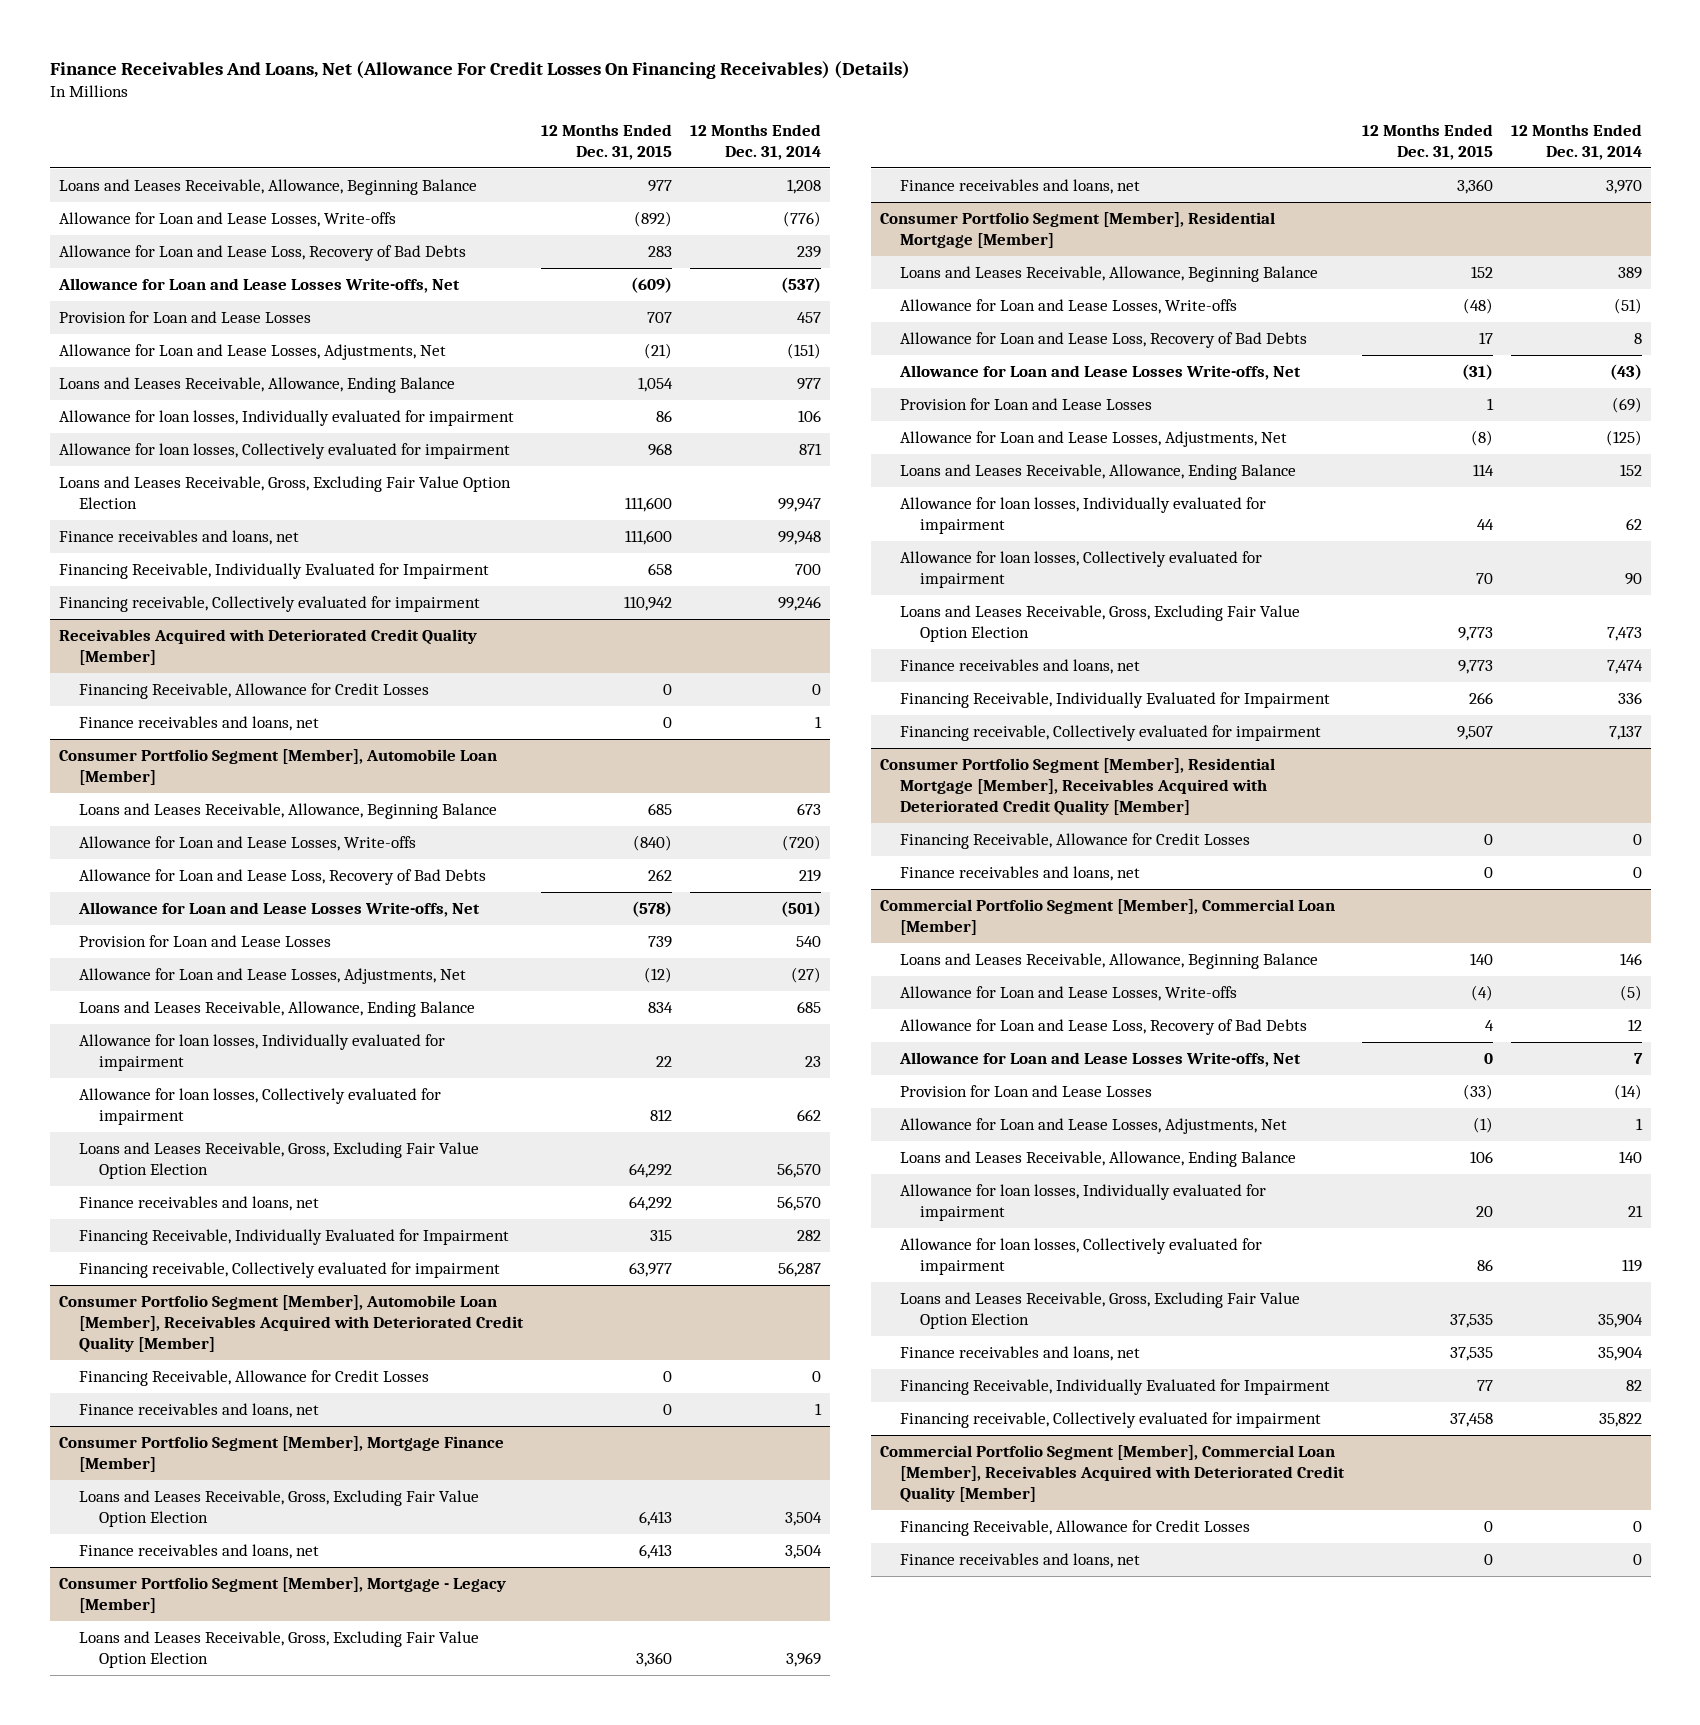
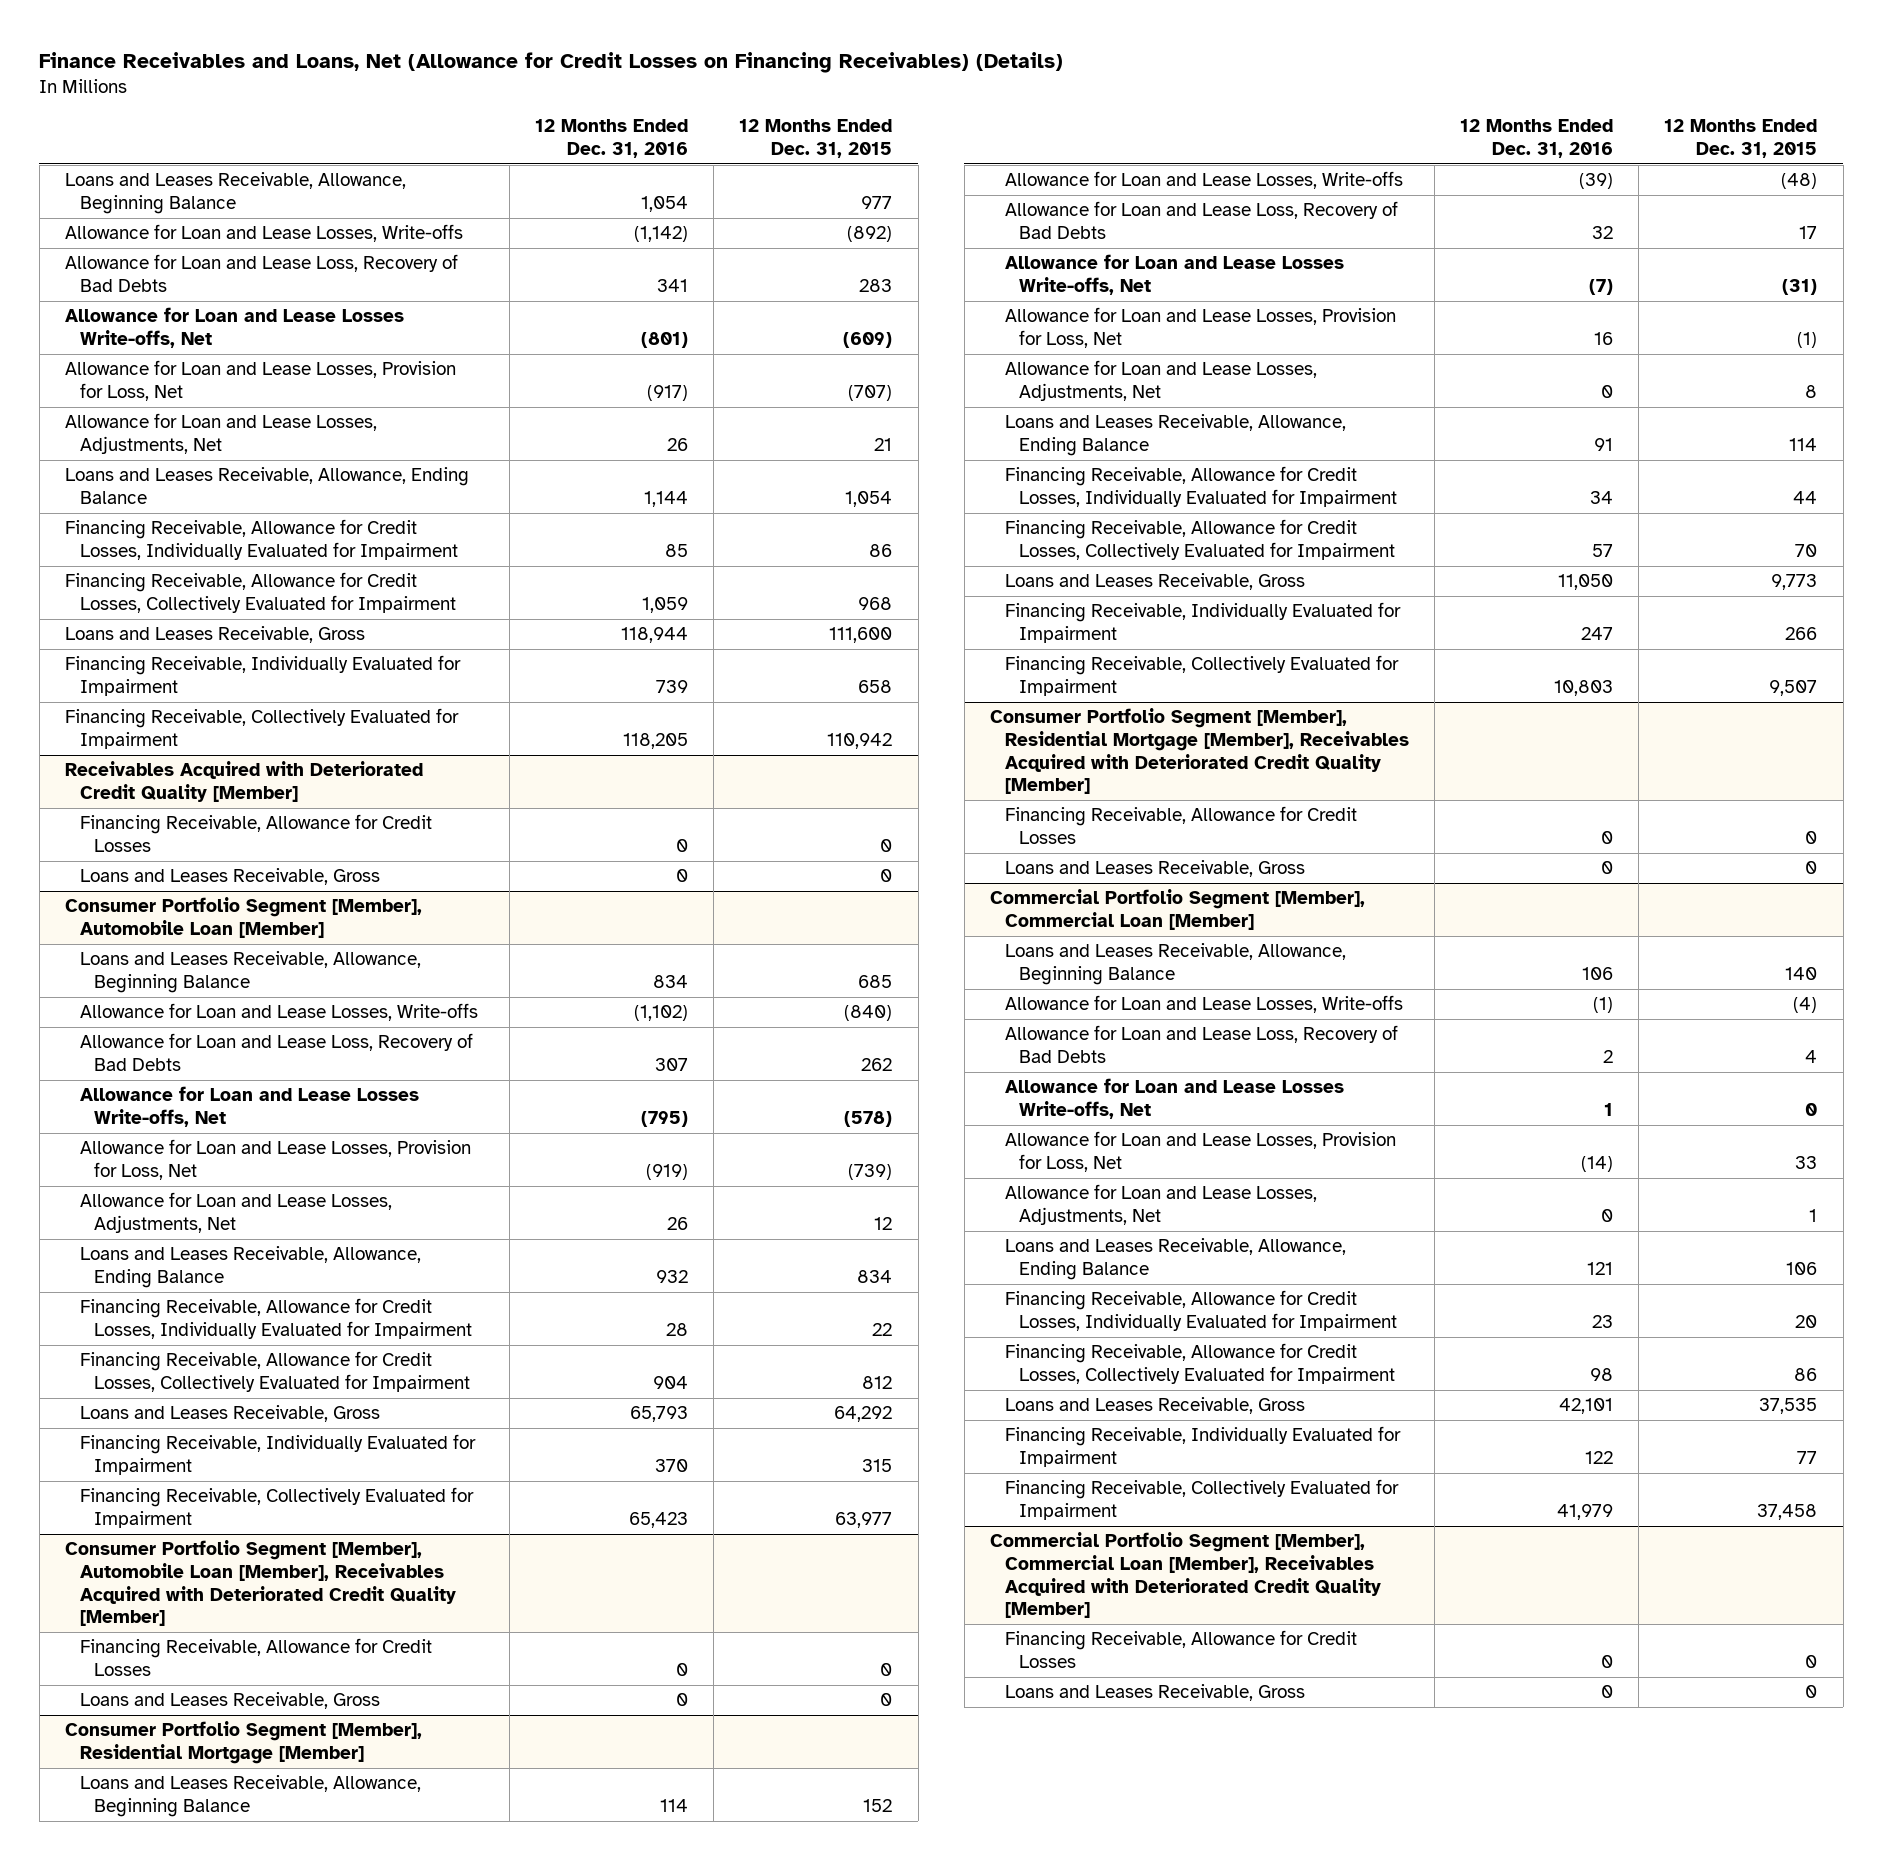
- Finance Receivables And Loans, Net (Allowance For Credit Losses On Financing Receivables) (Details)
+ Finance Receivables and Loans, Net (Allowance for Credit Losses on Financing Receivables) (Details)
- | 12 Months Ended Dec. 31, 2015 | 12 Months Ended Dec. 31, 2014
+ | 12 Months Ended Dec. 31, 2016 | 12 Months Ended Dec. 31, 2015
- Provision for Loan and Lease Losses | 707 | 457
- Allowance for Loan and Lease Losses, Adjustments, Net | (21) | (151)
+ Allowance for Loan and Lease Losses, Provision for Loss, Net | (917) | (707)
+ Allowance for Loan and Lease Losses, Adjustments, Net | 26 | 21
- Allowance for loan losses, Individually evaluated for impairment | 86 | 106
- Allowance for loan losses, Collectively evaluated for impairment | 968 | 871
- Loans and Leases Receivable, Gross, Excluding Fair Value Option Election | 111,600 | 99,947
- Finance receivables and loans, net | 111,600 | 99,948
+ Financing Receivable, Allowance for Credit Losses, Individually Evaluated for Impairment | 85 | 86
+ Financing Receivable, Allowance for Credit Losses, Collectively Evaluated for Impairment | 1,059 | 968
+ Loans and Leases Receivable, Gross | 118,944 | 111,600
- Financing receivable, Collectively evaluated for impairment | 110,942 | 99,246
+ Financing Receivable, Collectively Evaluated for Impairment | 118,205 | 110,942
@ Receivables Acquired with Deteriorated Credit Quality [Member]
- Finance receivables and loans, net | 0 | 1
+ Loans and Leases Receivable, Gross | 0 | 0
@ Consumer Portfolio Segment [Member], Automobile Loan [Member]
- Provision for Loan and Lease Losses | 739 | 540
- Allowance for Loan and Lease Losses, Adjustments, Net | (12) | (27)
+ Allowance for Loan and Lease Losses, Provision for Loss, Net | (919) | (739)
+ Allowance for Loan and Lease Losses, Adjustments, Net | 26 | 12
- Allowance for loan losses, Individually evaluated for impairment | 22 | 23
- Allowance for loan losses, Collectively evaluated for impairment | 812 | 662
- Loans and Leases Receivable, Gross, Excluding Fair Value Option Election | 64,292 | 56,570
- Finance receivables and loans, net | 64,292 | 56,570
+ Financing Receivable, Allowance for Credit Losses, Individually Evaluated for Impairment | 28 | 22
+ Financing Receivable, Allowance for Credit Losses, Collectively Evaluated for Impairment | 904 | 812
+ Loans and Leases Receivable, Gross | 65,793 | 64,292
- Financing receivable, Collectively evaluated for impairment | 63,977 | 56,287
+ Financing Receivable, Collectively Evaluated for Impairment | 65,423 | 63,977
@ Consumer Portfolio Segment [Member], Automobile Loan [Member], Receivables Acquired with Deteriorated Credit Quality [Member]
- Finance receivables and loans, net | 0 | 1
- Consumer Portfolio Segment [Member], Mortgage Finance [Member]
- Loans and Leases Receivable, Gross, Excluding Fair Value Option Election | 6,413 | 3,504
- Finance receivables and loans, net | 6,413 | 3,504
- Consumer Portfolio Segment [Member], Mortgage - Legacy [Member]
- Loans and Leases Receivable, Gross, Excluding Fair Value Option Election | 3,360 | 3,969
- Finance receivables and loans, net | 3,360 | 3,970
@ Consumer Portfolio Segment [Member], Automobile Loan [Member], Receivables Acquired with Deteriorated Credit Quality [Member]
+ Loans and Leases Receivable, Gross | 0 | 0
@ Consumer Portfolio Segment [Member], Residential Mortgage [Member]
- Provision for Loan and Lease Losses | 1 | (69)
- Allowance for Loan and Lease Losses, Adjustments, Net | (8) | (125)
+ Allowance for Loan and Lease Losses, Provision for Loss, Net | 16 | (1)
+ Allowance for Loan and Lease Losses, Adjustments, Net | 0 | 8
- Allowance for loan losses, Individually evaluated for impairment | 44 | 62
- Allowance for loan losses, Collectively evaluated for impairment | 70 | 90
- Loans and Leases Receivable, Gross, Excluding Fair Value Option Election | 9,773 | 7,473
- Finance receivables and loans, net | 9,773 | 7,474
+ Financing Receivable, Allowance for Credit Losses, Individually Evaluated for Impairment | 34 | 44
+ Financing Receivable, Allowance for Credit Losses, Collectively Evaluated for Impairment | 57 | 70
+ Loans and Leases Receivable, Gross | 11,050 | 9,773
- Financing receivable, Collectively evaluated for impairment | 9,507 | 7,137
+ Financing Receivable, Collectively Evaluated for Impairment | 10,803 | 9,507
@ Consumer Portfolio Segment [Member], Residential Mortgage [Member], Receivables Acquired with Deteriorated Credit Quality [Member]
- Finance receivables and loans, net | 0 | 0
+ Loans and Leases Receivable, Gross | 0 | 0
@ Commercial Portfolio Segment [Member], Commercial Loan [Member]
- Provision for Loan and Lease Losses | (33) | (14)
- Allowance for Loan and Lease Losses, Adjustments, Net | (1) | 1
+ Allowance for Loan and Lease Losses, Provision for Loss, Net | (14) | 33
+ Allowance for Loan and Lease Losses, Adjustments, Net | 0 | 1
- Allowance for loan losses, Individually evaluated for impairment | 20 | 21
- Allowance for loan losses, Collectively evaluated for impairment | 86 | 119
- Loans and Leases Receivable, Gross, Excluding Fair Value Option Election | 37,535 | 35,904
- Finance receivables and loans, net | 37,535 | 35,904
+ Financing Receivable, Allowance for Credit Losses, Individually Evaluated for Impairment | 23 | 20
+ Financing Receivable, Allowance for Credit Losses, Collectively Evaluated for Impairment | 98 | 86
+ Loans and Leases Receivable, Gross | 42,101 | 37,535
- Financing receivable, Collectively evaluated for impairment | 37,458 | 35,822
+ Financing Receivable, Collectively Evaluated for Impairment | 41,979 | 37,458
@ Commercial Portfolio Segment [Member], Commercial Loan [Member], Receivables Acquired with Deteriorated Credit Quality [Member]
- Finance receivables and loans, net | 0 | 0
+ Loans and Leases Receivable, Gross | 0 | 0

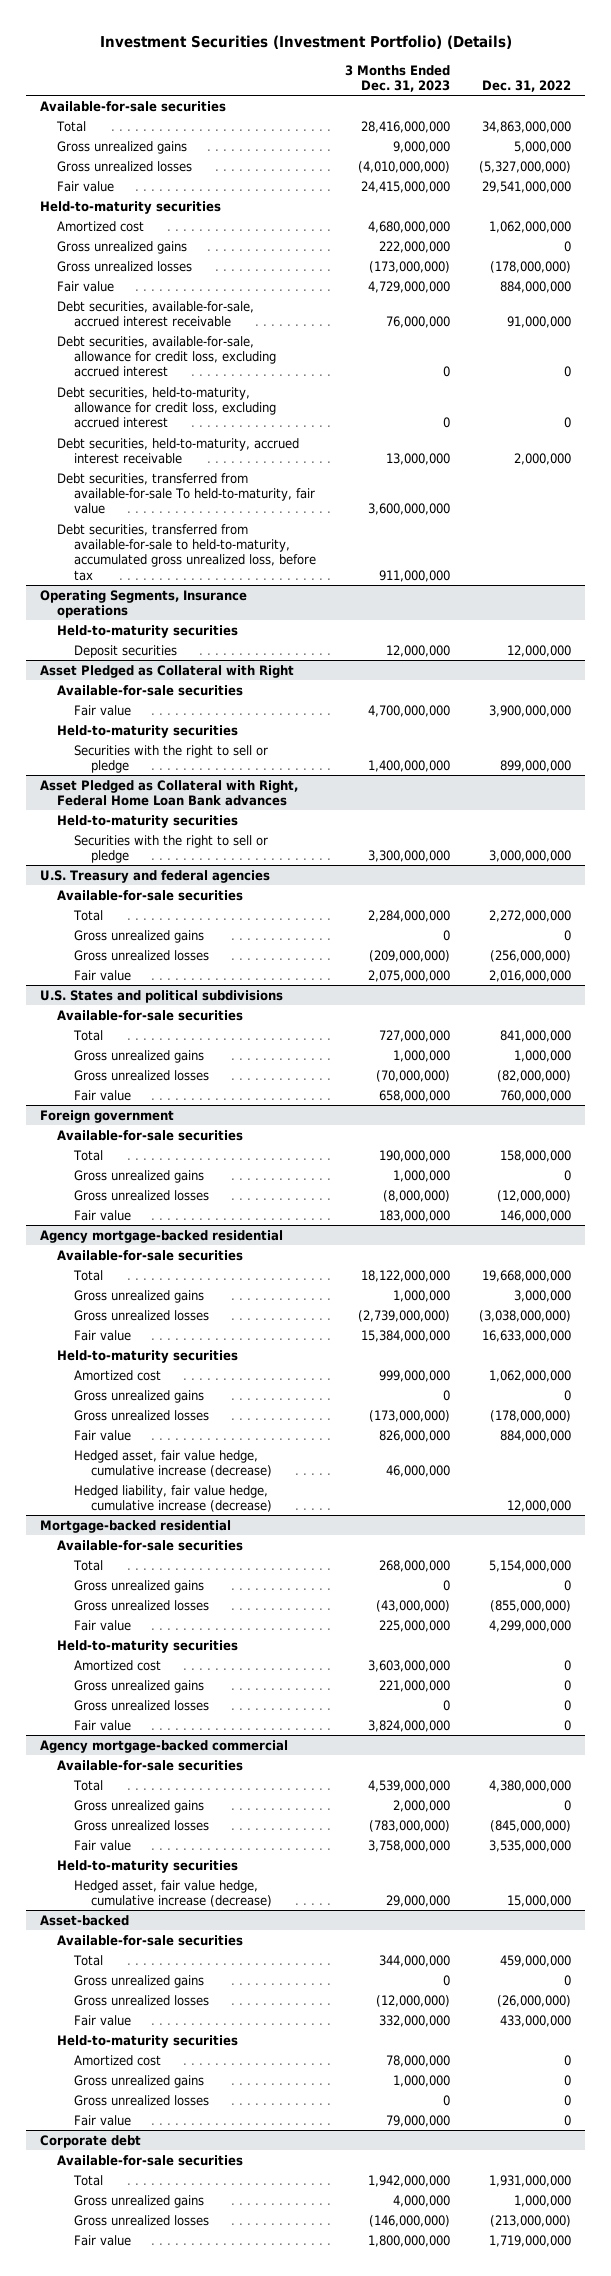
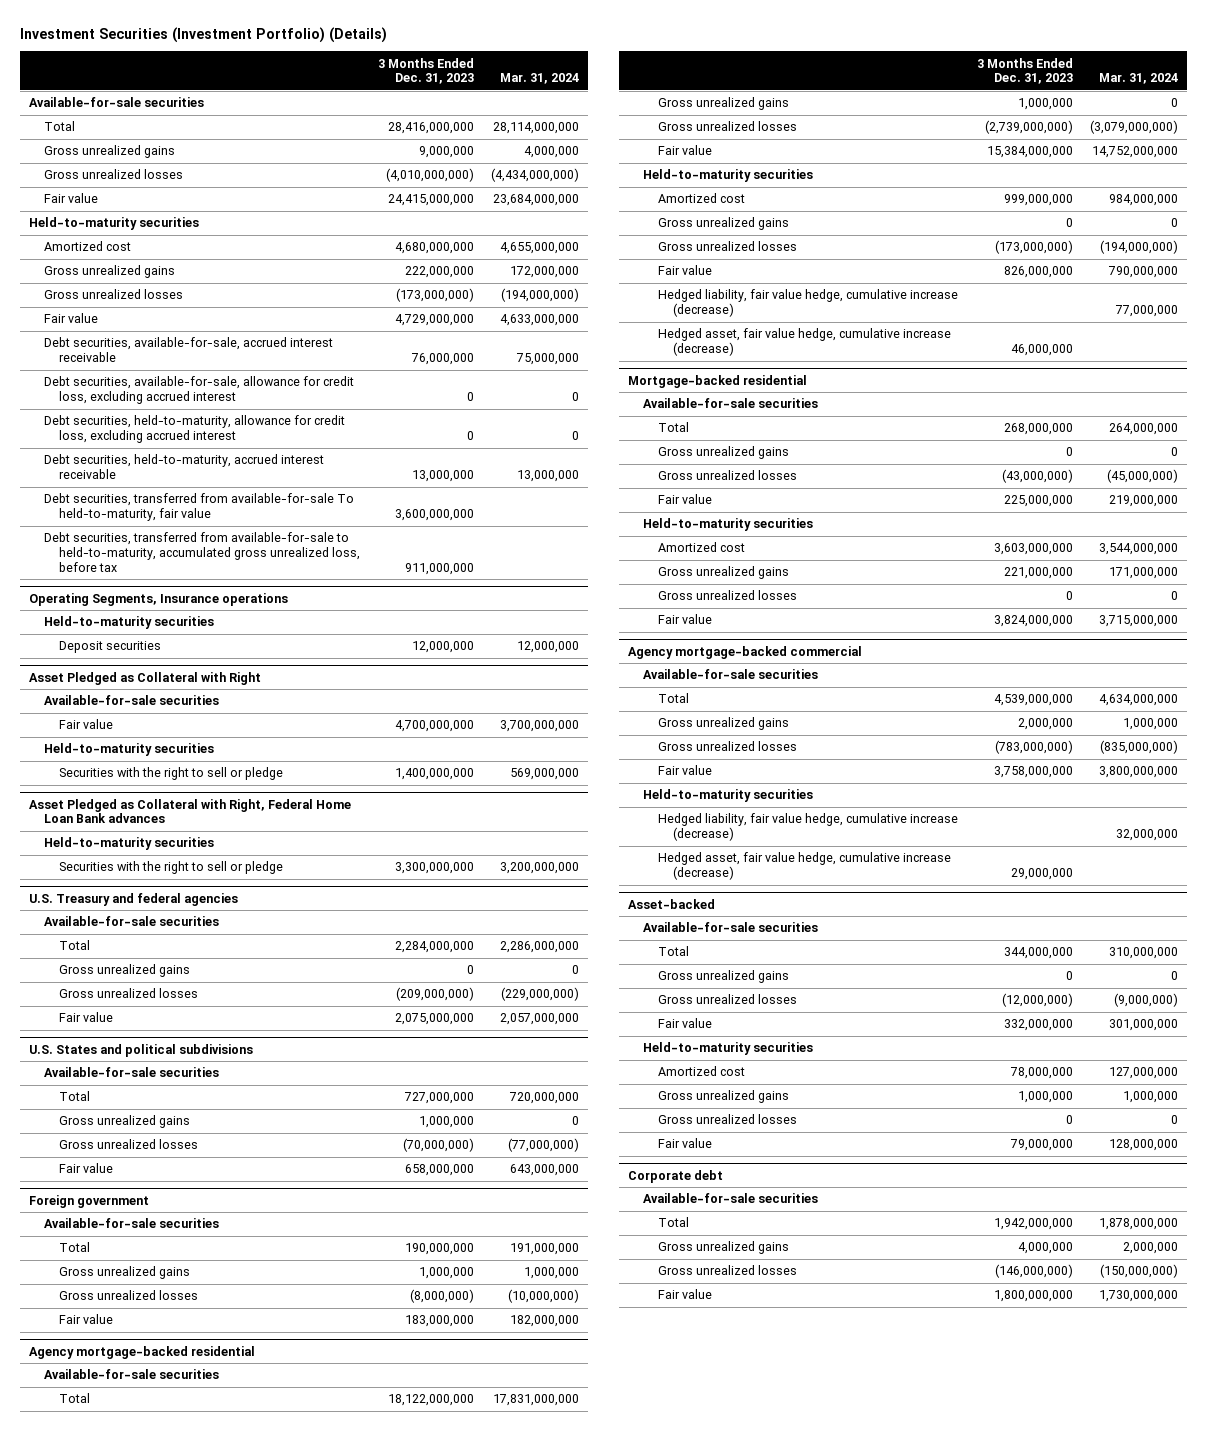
- | 3 Months Ended Dec. 31, 2023 | Dec. 31, 2022
+ | 3 Months Ended Dec. 31, 2023 | Mar. 31, 2024
@ Agency mortgage-backed residential
moved down: Hedged asset, fair value hedge, cumulative increase (decrease) | 46,000,000 |
@ Agency mortgage-backed commercial
+ Hedged liability, fair value hedge, cumulative increase (decrease) | | 32,000,000

